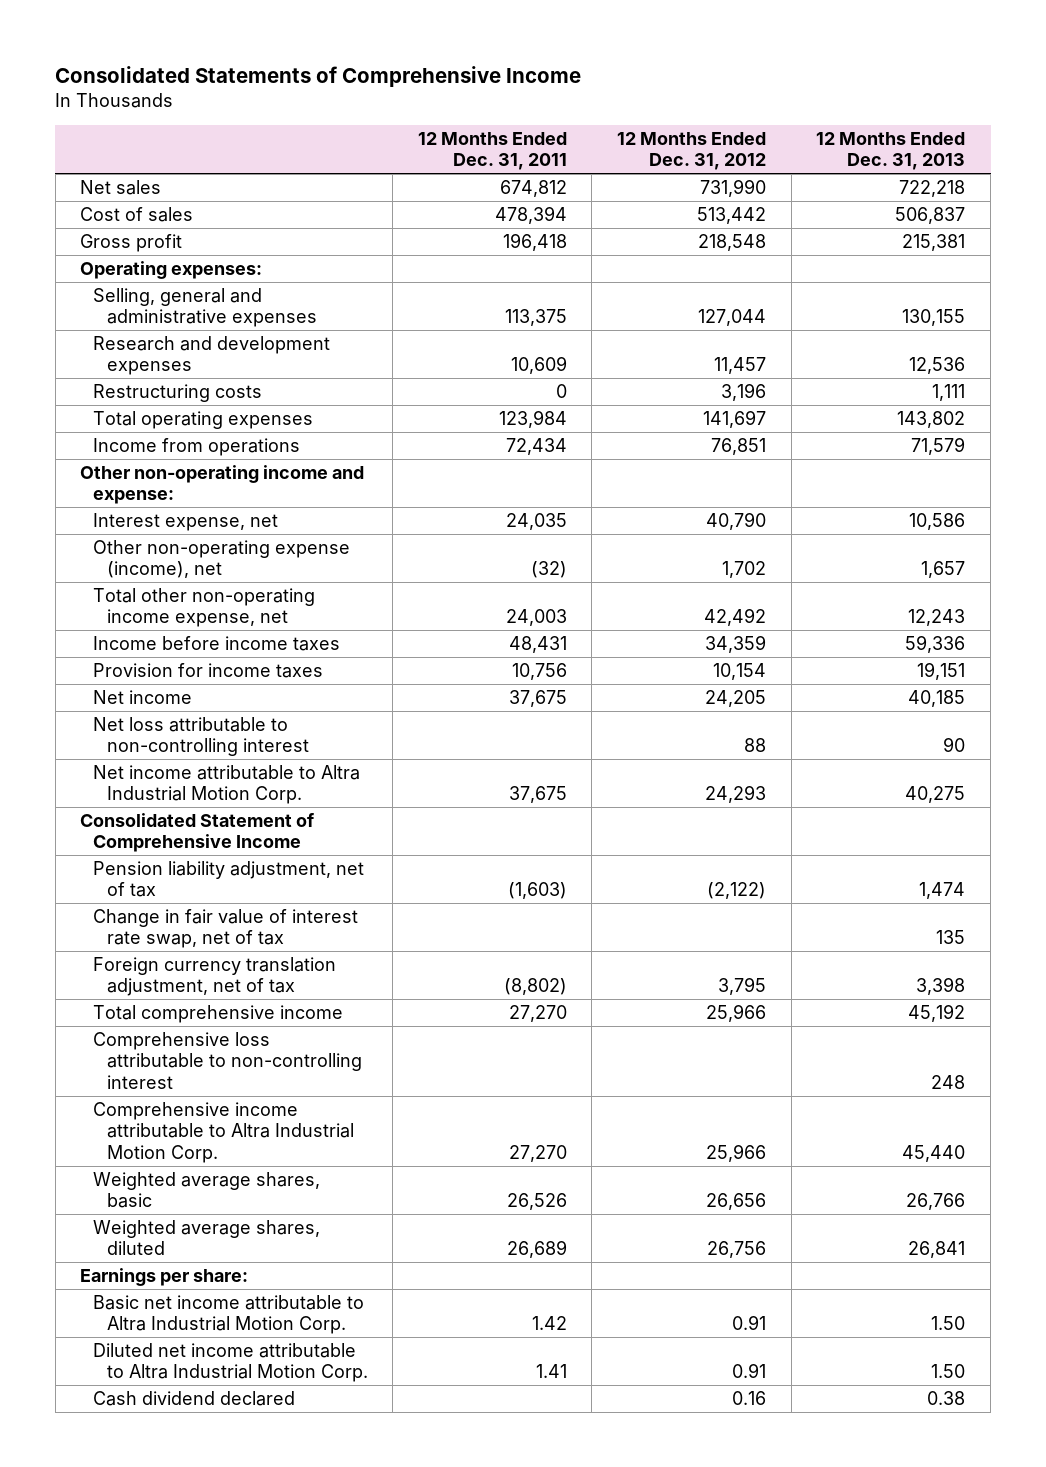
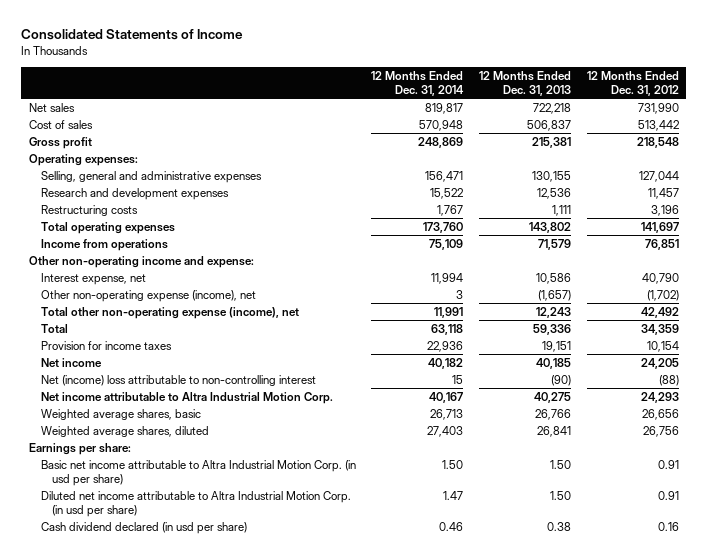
- Consolidated Statements of Comprehensive Income
+ Consolidated Statements of Income
- | 12 Months Ended Dec. 31, 2011 | 12 Months Ended Dec. 31, 2012 | 12 Months Ended Dec. 31, 2013
+ | 12 Months Ended Dec. 31, 2014 | 12 Months Ended Dec. 31, 2013 | 12 Months Ended Dec. 31, 2012
- Other non-operating expense (income), net | (32) | 1,702 | 1,657
- Total other non-operating income expense, net | 24,003 | 42,492 | 12,243
- Income before income taxes | 48,431 | 34,359 | 59,336
+ Other non-operating expense (income), net | 3 | (1,657) | (1,702)
+ Total other non-operating expense (income), net | 11,991 | 12,243 | 42,492
+ Total | 63,118 | 59,336 | 34,359
- Net loss attributable to non-controlling interest | | 88 | 90
+ Net (income) loss attributable to non-controlling interest | 15 | (90) | (88)
- Consolidated Statement of Comprehensive Income
- Pension liability adjustment, net of tax | (1,603) | (2,122) | 1,474
- Change in fair value of interest rate swap, net of tax | | | 135
- Foreign currency translation adjustment, net of tax | (8,802) | 3,795 | 3,398
- Total comprehensive income | 27,270 | 25,966 | 45,192
- Comprehensive loss attributable to non-controlling interest | | | 248
- Comprehensive income attributable to Altra Industrial Motion Corp. | 27,270 | 25,966 | 45,440
- Basic net income attributable to Altra Industrial Motion Corp. | 1.42 | 0.91 | 1.50
- Diluted net income attributable to Altra Industrial Motion Corp. | 1.41 | 0.91 | 1.50
- Cash dividend declared | | 0.16 | 0.38
+ Basic net income attributable to Altra Industrial Motion Corp. (in usd per share) | 1.50 | 1.50 | 0.91
+ Diluted net income attributable to Altra Industrial Motion Corp. (in usd per share) | 1.47 | 1.50 | 0.91
+ Cash dividend declared (in usd per share) | 0.46 | 0.38 | 0.16

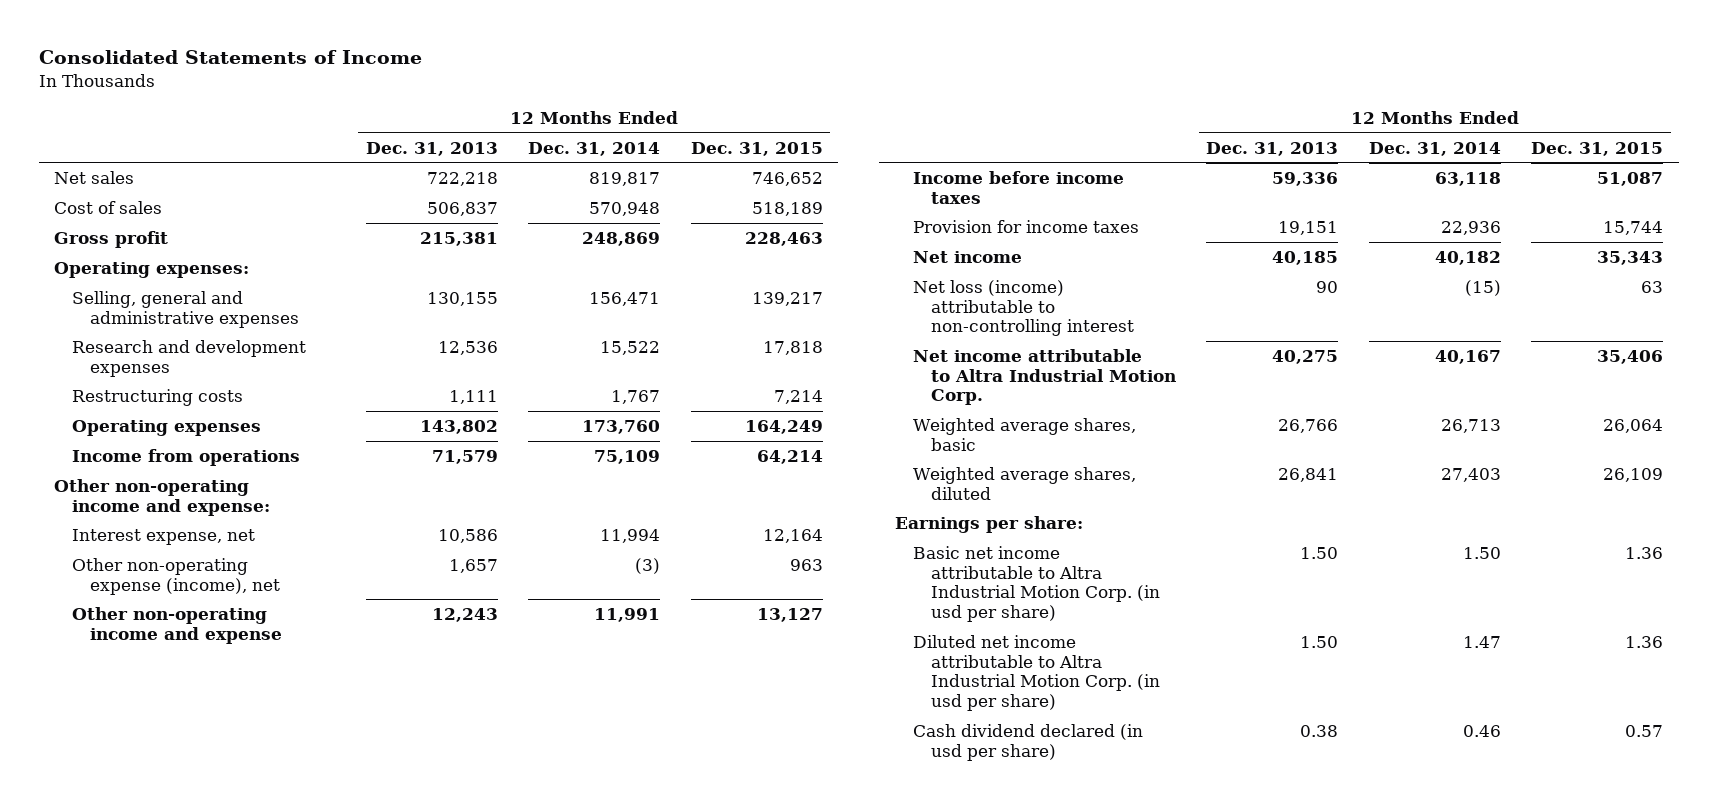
- | 12 Months Ended Dec. 31, 2014 | 12 Months Ended Dec. 31, 2013 | 12 Months Ended Dec. 31, 2012
+ | 12 Months Ended Dec. 31, 2013 | 12 Months Ended Dec. 31, 2014 | 12 Months Ended Dec. 31, 2015
- Total operating expenses | 173,760 | 143,802 | 141,697
+ Operating expenses | 143,802 | 173,760 | 164,249
- Other non-operating expense (income), net | 3 | (1,657) | (1,702)
- Total other non-operating expense (income), net | 11,991 | 12,243 | 42,492
- Total | 63,118 | 59,336 | 34,359
+ Other non-operating expense (income), net | 1,657 | (3) | 963
+ Other non-operating income and expense | 12,243 | 11,991 | 13,127
+ Income before income taxes | 59,336 | 63,118 | 51,087
- Net (income) loss attributable to non-controlling interest | 15 | (90) | (88)
+ Net loss (income) attributable to non-controlling interest | 90 | (15) | 63

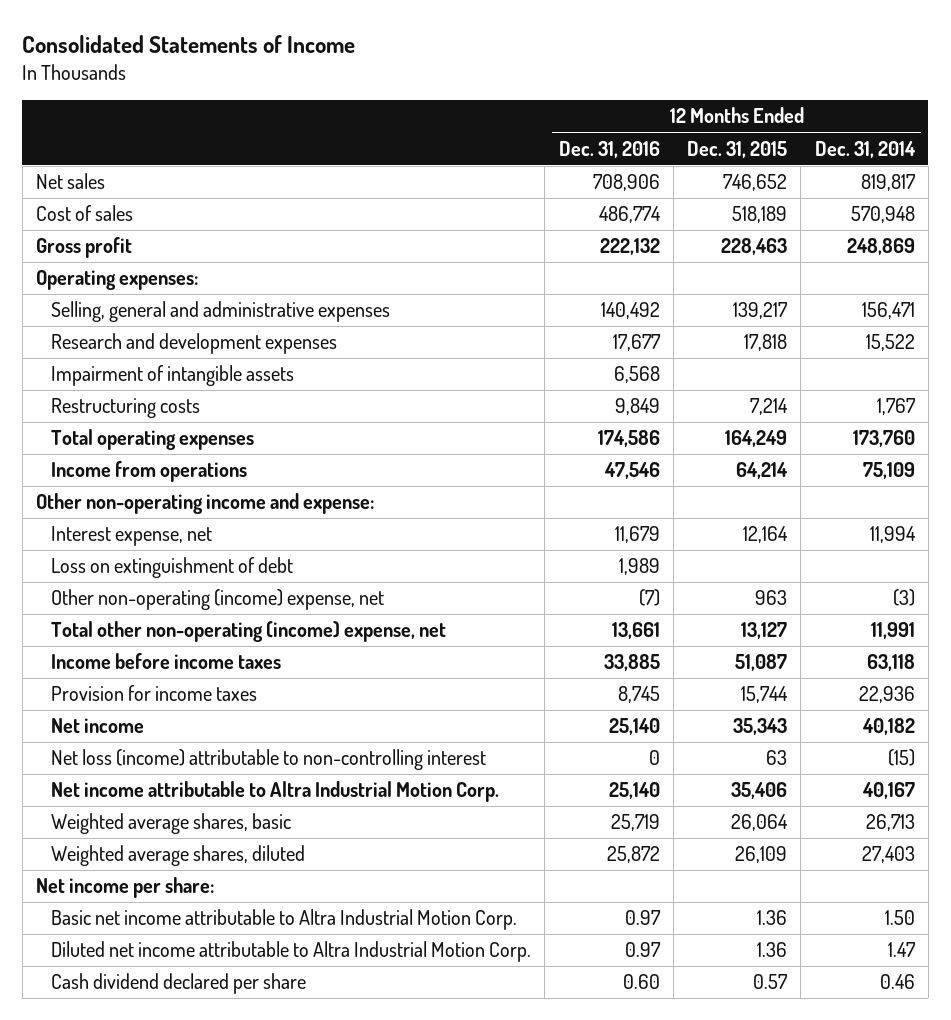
- | 12 Months Ended Dec. 31, 2013 | 12 Months Ended Dec. 31, 2014 | 12 Months Ended Dec. 31, 2015
+ | 12 Months Ended Dec. 31, 2016 | 12 Months Ended Dec. 31, 2015 | 12 Months Ended Dec. 31, 2014
+ Impairment of intangible assets | 6,568 | |
- Operating expenses | 143,802 | 173,760 | 164,249
+ Total operating expenses | 174,586 | 164,249 | 173,760
- Other non-operating expense (income), net | 1,657 | (3) | 963
- Other non-operating income and expense | 12,243 | 11,991 | 13,127
+ Loss on extinguishment of debt | 1,989 | |
+ Other non-operating (income) expense, net | (7) | 963 | (3)
+ Total other non-operating (income) expense, net | 13,661 | 13,127 | 11,991
- Earnings per share:
- Basic net income attributable to Altra Industrial Motion Corp. (in usd per share) | 1.50 | 1.50 | 1.36
- Diluted net income attributable to Altra Industrial Motion Corp. (in usd per share) | 1.50 | 1.47 | 1.36
- Cash dividend declared (in usd per share) | 0.38 | 0.46 | 0.57
+ Net income per share:
+ Basic net income attributable to Altra Industrial Motion Corp. | 0.97 | 1.36 | 1.50
+ Diluted net income attributable to Altra Industrial Motion Corp. | 0.97 | 1.36 | 1.47
+ Cash dividend declared per share | 0.60 | 0.57 | 0.46

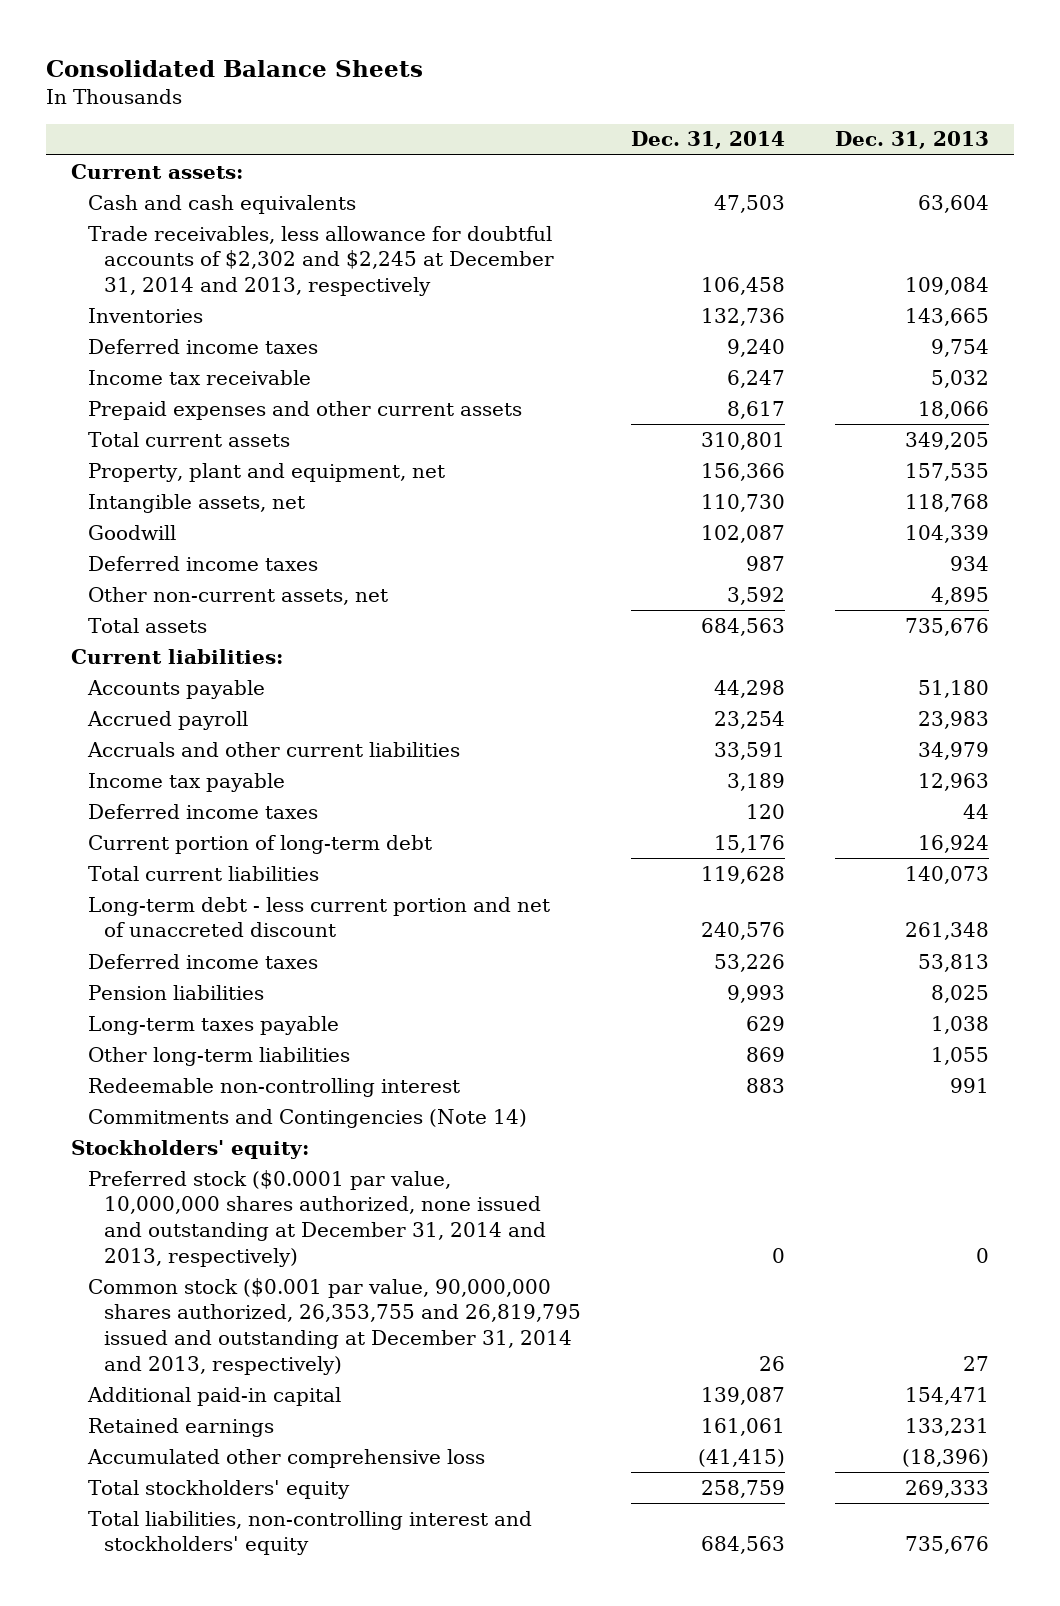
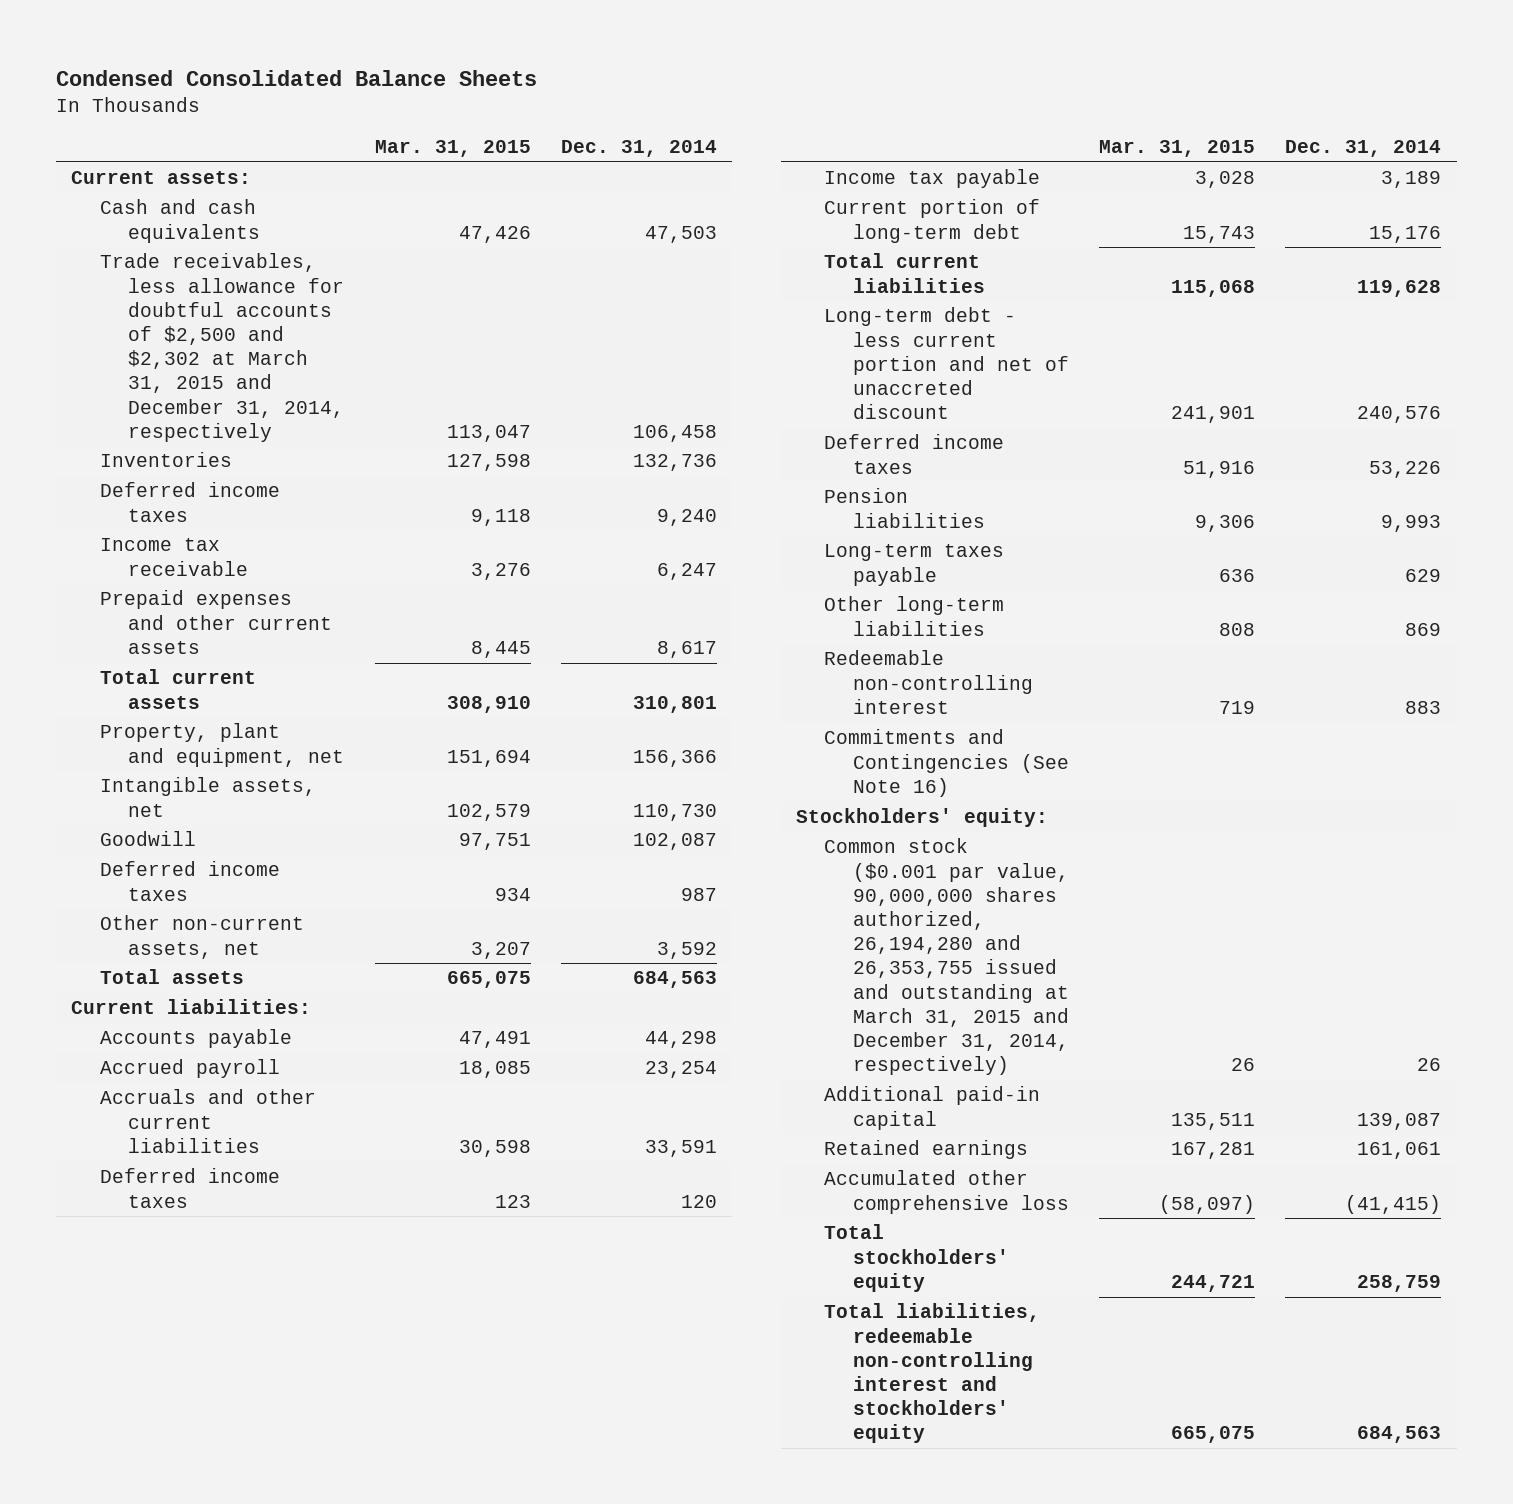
- Consolidated Balance Sheets
+ Condensed Consolidated Balance Sheets
- | Dec. 31, 2014 | Dec. 31, 2013
+ | Mar. 31, 2015 | Dec. 31, 2014
- Trade receivables, less allowance for doubtful accounts of $2,302 and $2,245 at December 31, 2014 and 2013, respectively | 106,458 | 109,084
+ Trade receivables, less allowance for doubtful accounts of $2,500 and $2,302 at March 31, 2015 and December 31, 2014, respectively | 113,047 | 106,458
moved down: Income tax payable | 3,028 | 3,189
- Commitments and Contingencies (Note 14)
+ Commitments and Contingencies (See Note 16)
- Preferred stock ($0.0001 par value, 10,000,000 shares authorized, none issued and outstanding at December 31, 2014 and 2013, respectively) | 0 | 0
- Common stock ($0.001 par value, 90,000,000 shares authorized, 26,353,755 and 26,819,795 issued and outstanding at December 31, 2014 and 2013, respectively) | 26 | 27
+ Common stock ($0.001 par value, 90,000,000 shares authorized, 26,194,280 and 26,353,755 issued and outstanding at March 31, 2015 and December 31, 2014, respectively) | 26 | 26
- Total liabilities, non-controlling interest and stockholders' equity | 684,563 | 735,676
+ Total liabilities, redeemable non-controlling interest and stockholders' equity | 665,075 | 684,563

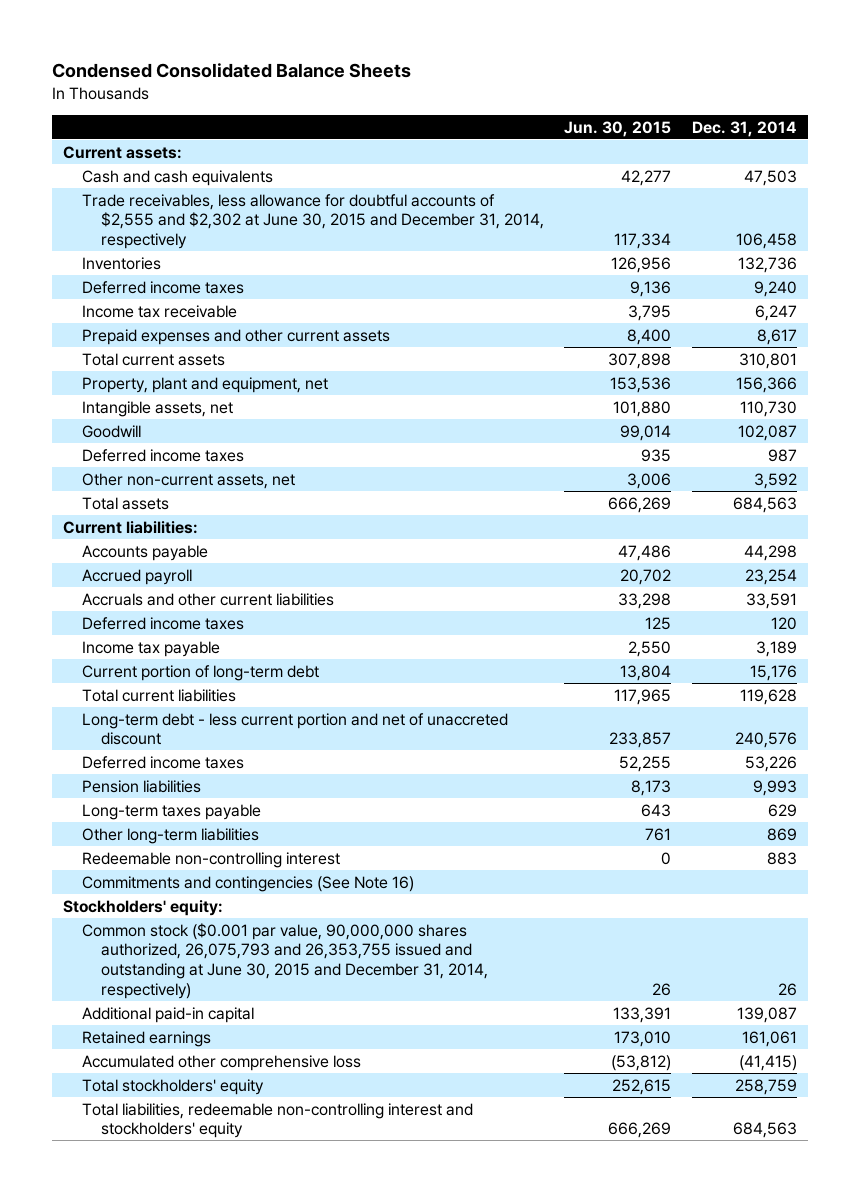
- | Mar. 31, 2015 | Dec. 31, 2014
+ | Jun. 30, 2015 | Dec. 31, 2014
- Trade receivables, less allowance for doubtful accounts of $2,500 and $2,302 at March 31, 2015 and December 31, 2014, respectively | 113,047 | 106,458
+ Trade receivables, less allowance for doubtful accounts of $2,555 and $2,302 at June 30, 2015 and December 31, 2014, respectively | 117,334 | 106,458
- Commitments and Contingencies (See Note 16)
+ Commitments and contingencies (See Note 16)
- Common stock ($0.001 par value, 90,000,000 shares authorized, 26,194,280 and 26,353,755 issued and outstanding at March 31, 2015 and December 31, 2014, respectively) | 26 | 26
+ Common stock ($0.001 par value, 90,000,000 shares authorized, 26,075,793 and 26,353,755 issued and outstanding at June 30, 2015 and December 31, 2014, respectively) | 26 | 26

